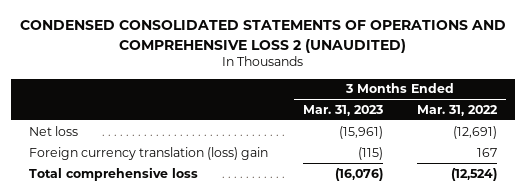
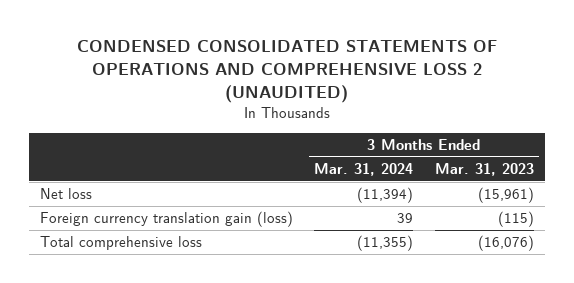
- | 3 Months Ended Mar. 31, 2023 | 3 Months Ended Mar. 31, 2022
+ | 3 Months Ended Mar. 31, 2024 | 3 Months Ended Mar. 31, 2023
- Foreign currency translation (loss) gain | (115) | 167
+ Foreign currency translation gain (loss) | 39 | (115)

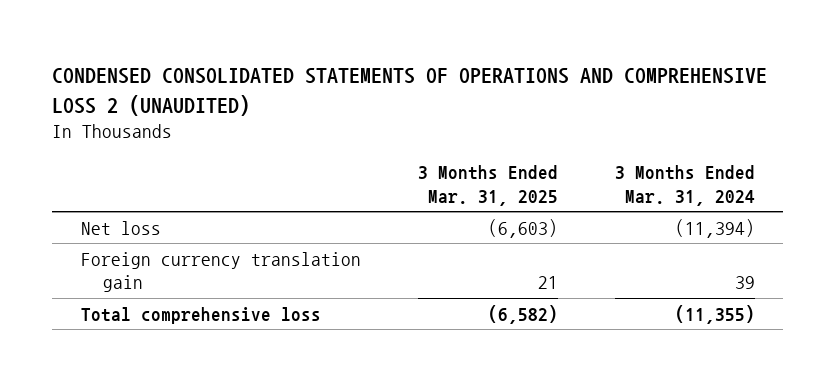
- | 3 Months Ended Mar. 31, 2024 | 3 Months Ended Mar. 31, 2023
+ | 3 Months Ended Mar. 31, 2025 | 3 Months Ended Mar. 31, 2024
- Foreign currency translation gain (loss) | 39 | (115)
+ Foreign currency translation gain | 21 | 39

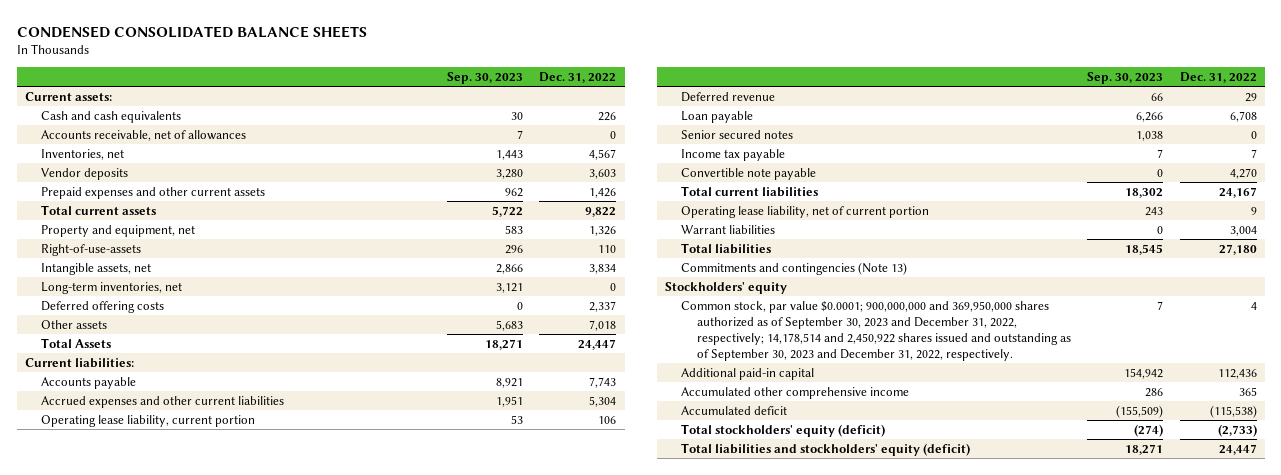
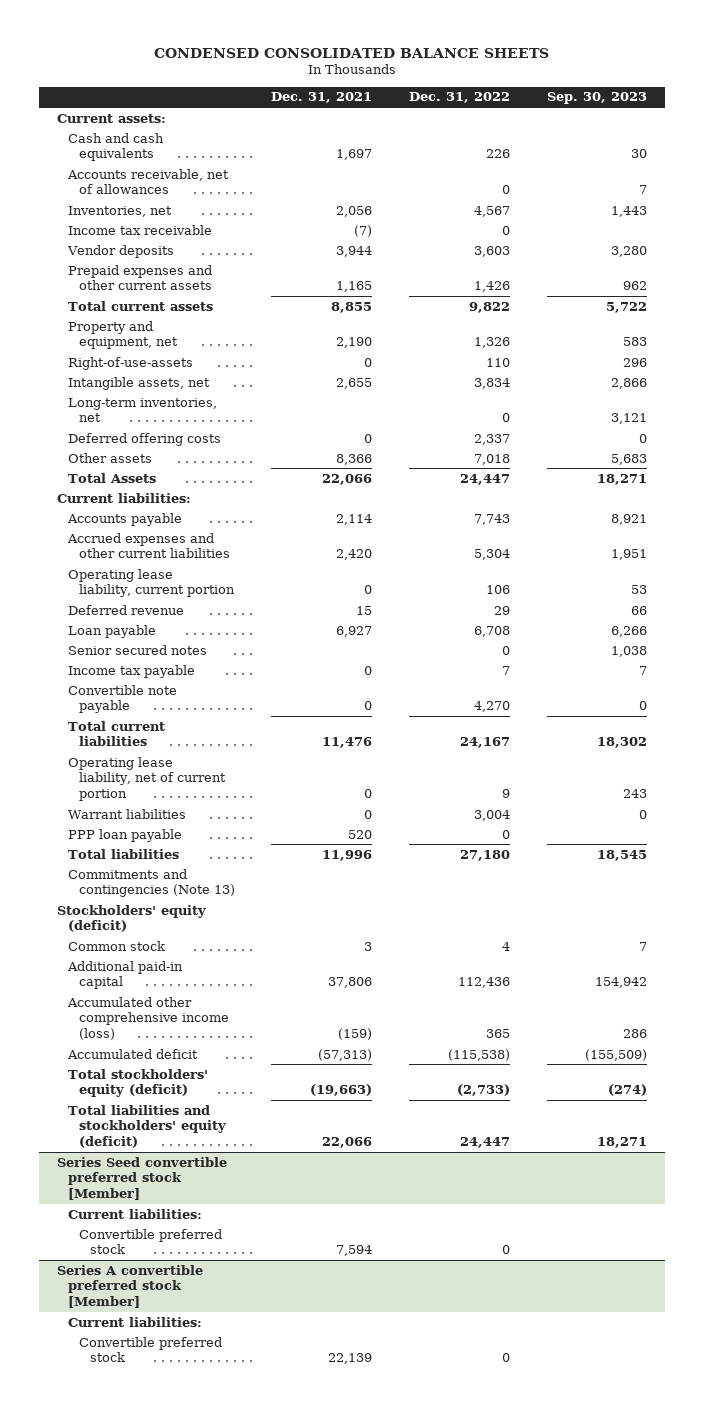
- | Sep. 30, 2023 | Dec. 31, 2022
+ | Dec. 31, 2021 | Dec. 31, 2022 | Sep. 30, 2023
+ Income tax receivable | (7) | 0 |
+ PPP loan payable | 520 | 0 |
- Stockholders' equity
- Common stock, par value $0.0001; 900,000,000 and 369,950,000 shares authorized as of September 30, 2023 and December 31, 2022, respectively; 14,178,514 and 2,450,922 shares issued and outstanding as of September 30, 2023 and December 31, 2022, respectively. | 7 | 4
+ Stockholders' equity (deficit)
+ Common stock | 3 | 4 | 7
- Accumulated other comprehensive income | 286 | 365
+ Accumulated other comprehensive income (loss) | (159) | 365 | 286
+ Series Seed convertible preferred stock [Member]
+ Current liabilities:
+ Convertible preferred stock | 7,594 | 0 |
+ Series A convertible preferred stock [Member]
+ Current liabilities:
+ Convertible preferred stock | 22,139 | 0 |

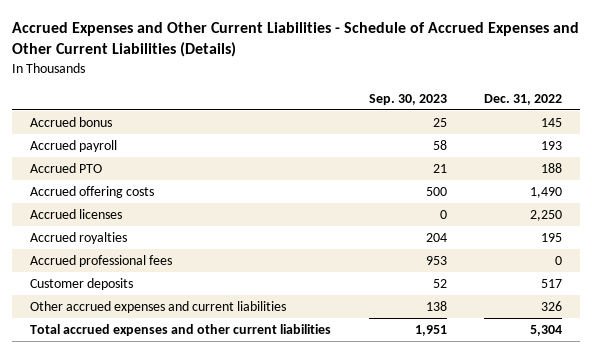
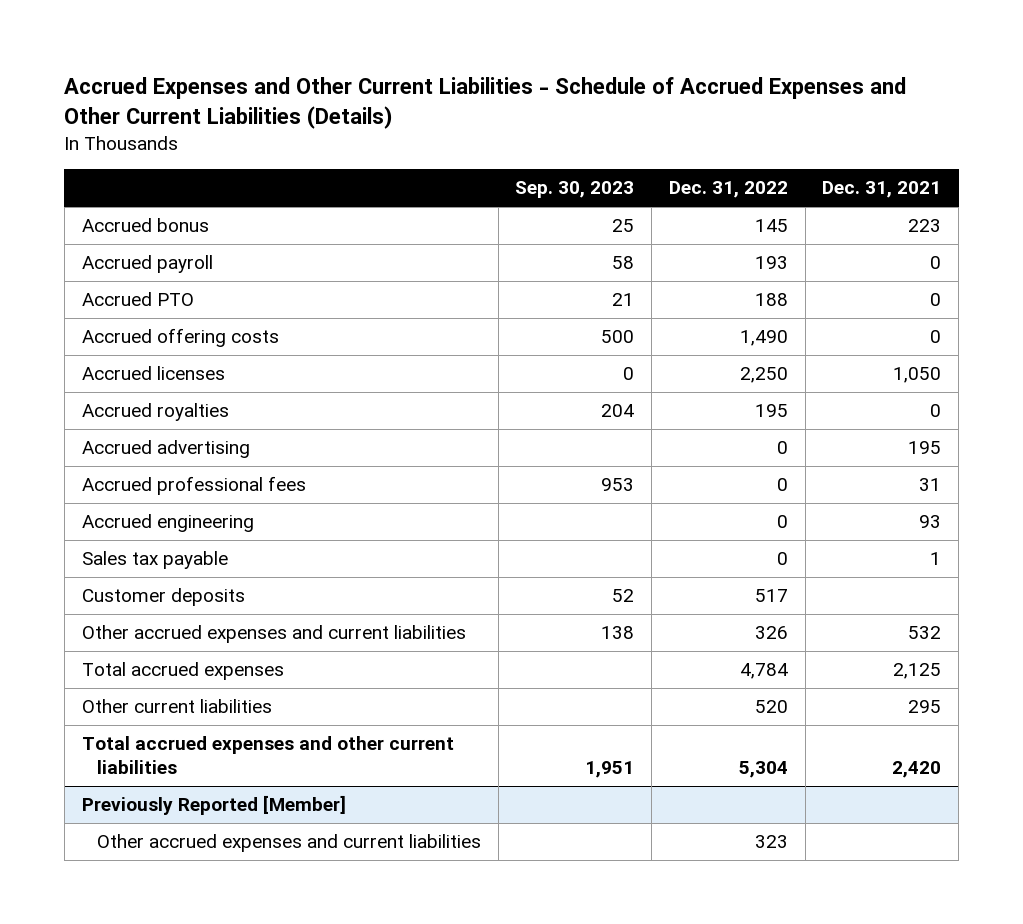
- | Sep. 30, 2023 | Dec. 31, 2022
+ | Sep. 30, 2023 | Dec. 31, 2022 | Dec. 31, 2021
+ Accrued advertising | | 0 | 195
+ Accrued engineering | | 0 | 93
+ Sales tax payable | | 0 | 1
+ Total accrued expenses | | 4,784 | 2,125
+ Other current liabilities | | 520 | 295
+ Previously Reported [Member]
+ Other accrued expenses and current liabilities | | 323 |

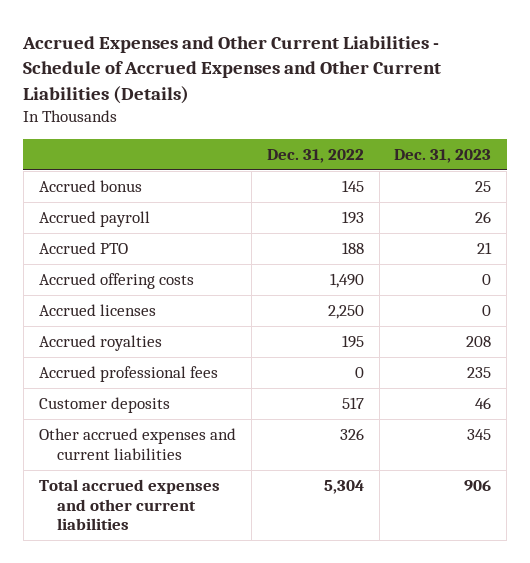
- | Sep. 30, 2023 | Dec. 31, 2022 | Dec. 31, 2021
+ | Dec. 31, 2022 | Dec. 31, 2023
- Accrued advertising | | 0 | 195
- Accrued engineering | | 0 | 93
- Sales tax payable | | 0 | 1
- Total accrued expenses | | 4,784 | 2,125
- Other current liabilities | | 520 | 295
- Previously Reported [Member]
- Other accrued expenses and current liabilities | | 323 |

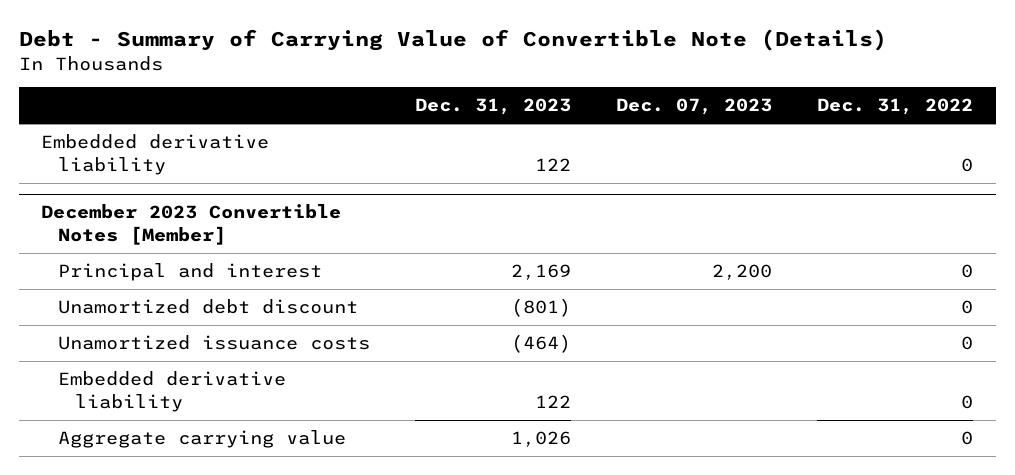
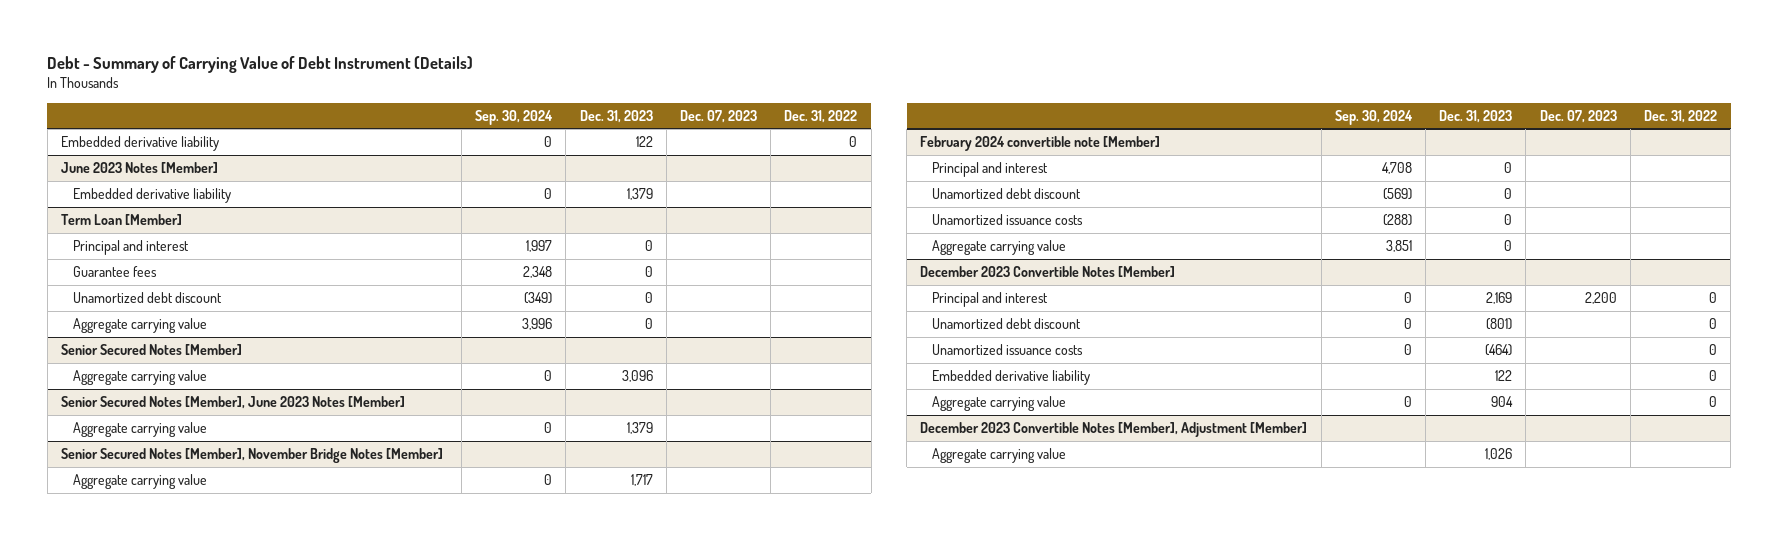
- Debt - Summary of Carrying Value of Convertible Note (Details)
+ Debt - Summary of Carrying Value of Debt Instrument (Details)
- | Dec. 31, 2023 | Dec. 07, 2023 | Dec. 31, 2022
+ | Sep. 30, 2024 | Dec. 31, 2023 | Dec. 07, 2023 | Dec. 31, 2022
+ June 2023 Notes [Member]
+ Embedded derivative liability | 0 | 1,379 | |
+ Term Loan [Member]
+ Principal and interest | 1,997 | 0 | |
+ Guarantee fees | 2,348 | 0 | |
+ Unamortized debt discount | (349) | 0 | |
+ Aggregate carrying value | 3,996 | 0 | |
+ Senior Secured Notes [Member]
+ Aggregate carrying value | 0 | 3,096 | |
+ Senior Secured Notes [Member], June 2023 Notes [Member]
+ Aggregate carrying value | 0 | 1,379 | |
+ Senior Secured Notes [Member], November Bridge Notes [Member]
+ Aggregate carrying value | 0 | 1,717 | |
+ February 2024 convertible note [Member]
+ Principal and interest | 4,708 | 0 | |
+ Unamortized debt discount | (569) | 0 | |
+ Unamortized issuance costs | (288) | 0 | |
+ Aggregate carrying value | 3,851 | 0 | |
@ December 2023 Convertible Notes [Member]
- Aggregate carrying value | 1,026 | | 0
+ Aggregate carrying value | 0 | 904 | | 0
+ December 2023 Convertible Notes [Member], Adjustment [Member]
+ Aggregate carrying value | | 1,026 | |

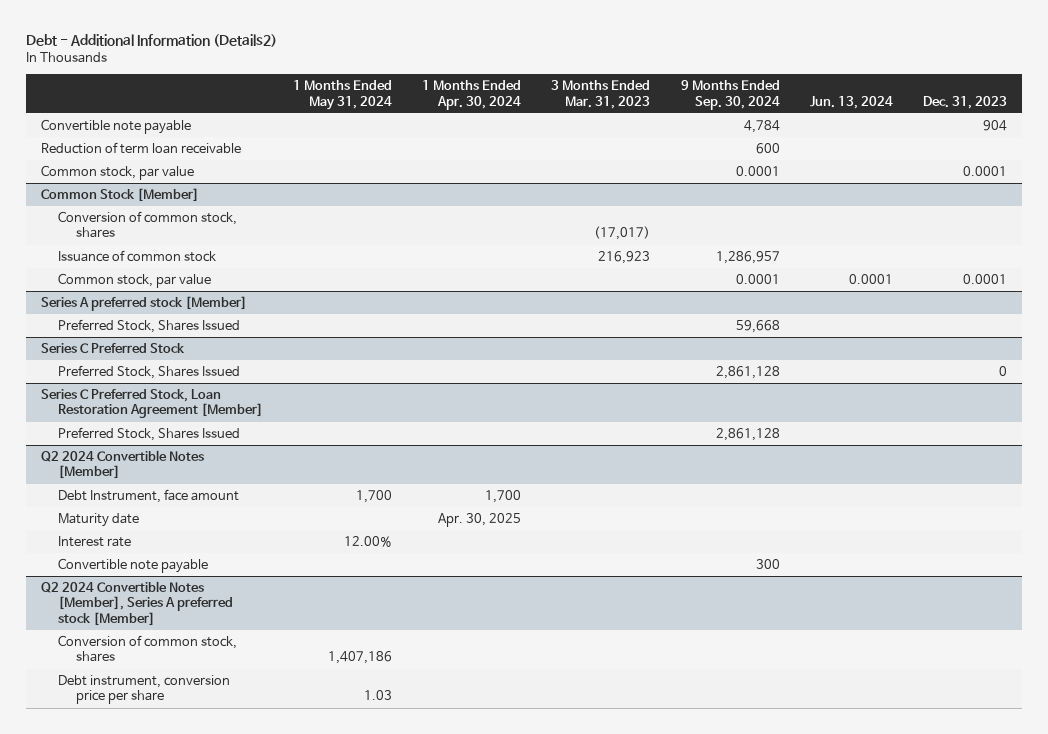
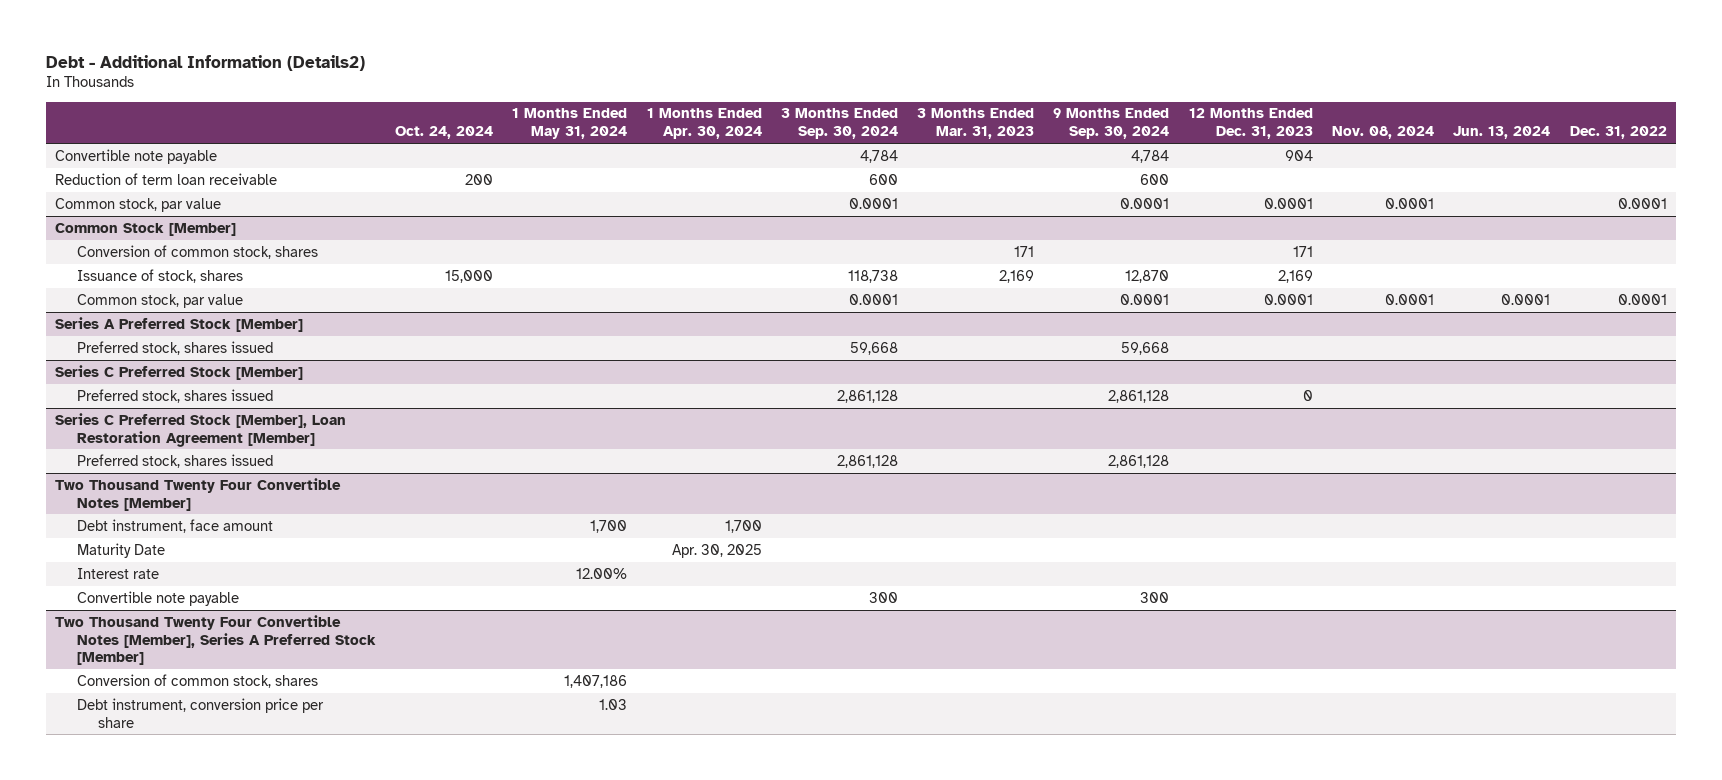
- | 1 Months Ended May 31, 2024 | 1 Months Ended Apr. 30, 2024 | 3 Months Ended Mar. 31, 2023 | 9 Months Ended Sep. 30, 2024 | Jun. 13, 2024 | Dec. 31, 2023
+ | Oct. 24, 2024 | 1 Months Ended May 31, 2024 | 1 Months Ended Apr. 30, 2024 | 3 Months Ended Sep. 30, 2024 | 3 Months Ended Mar. 31, 2023 | 9 Months Ended Sep. 30, 2024 | 12 Months Ended Dec. 31, 2023 | Nov. 08, 2024 | Jun. 13, 2024 | Dec. 31, 2022
@ Common Stock [Member]
- Conversion of common stock, shares | | | (17,017) | | |
- Issuance of common stock | | | 216,923 | 1,286,957 | |
+ Conversion of common stock, shares | | | | | 171 | | 171 | | |
+ Issuance of stock, shares | 15,000 | | | 118,738 | 2,169 | 12,870 | 2,169 | | |
- Series A preferred stock [Member]
- Preferred Stock, Shares Issued | | | | 59,668 | |
- Series C Preferred Stock
- Preferred Stock, Shares Issued | | | | 2,861,128 | | 0
- Series C Preferred Stock, Loan Restoration Agreement [Member]
- Preferred Stock, Shares Issued | | | | 2,861,128 | |
- Q2 2024 Convertible Notes [Member]
- Debt Instrument, face amount | 1,700 | 1,700 | | | |
- Maturity date | | Apr. 30, 2025 | | | |
+ Series A Preferred Stock [Member]
+ Preferred stock, shares issued | | | | 59,668 | | 59,668 | | | |
+ Series C Preferred Stock [Member]
+ Preferred stock, shares issued | | | | 2,861,128 | | 2,861,128 | 0 | | |
+ Series C Preferred Stock [Member], Loan Restoration Agreement [Member]
+ Preferred stock, shares issued | | | | 2,861,128 | | 2,861,128 | | | |
+ Two Thousand Twenty Four Convertible Notes [Member]
+ Debt instrument, face amount | | 1,700 | 1,700 | | | | | | |
+ Maturity Date | | | Apr. 30, 2025 | | | | | | |
- Q2 2024 Convertible Notes [Member], Series A preferred stock [Member]
+ Two Thousand Twenty Four Convertible Notes [Member], Series A Preferred Stock [Member]

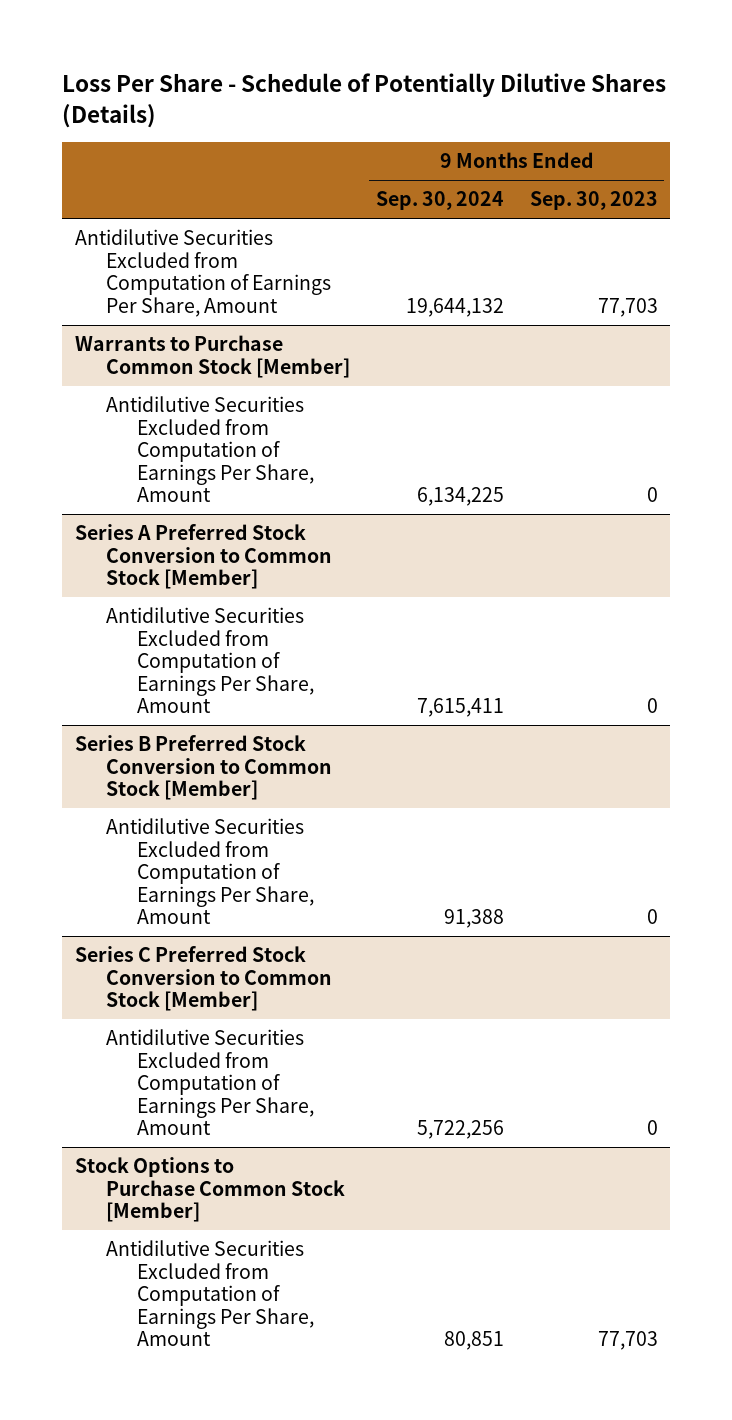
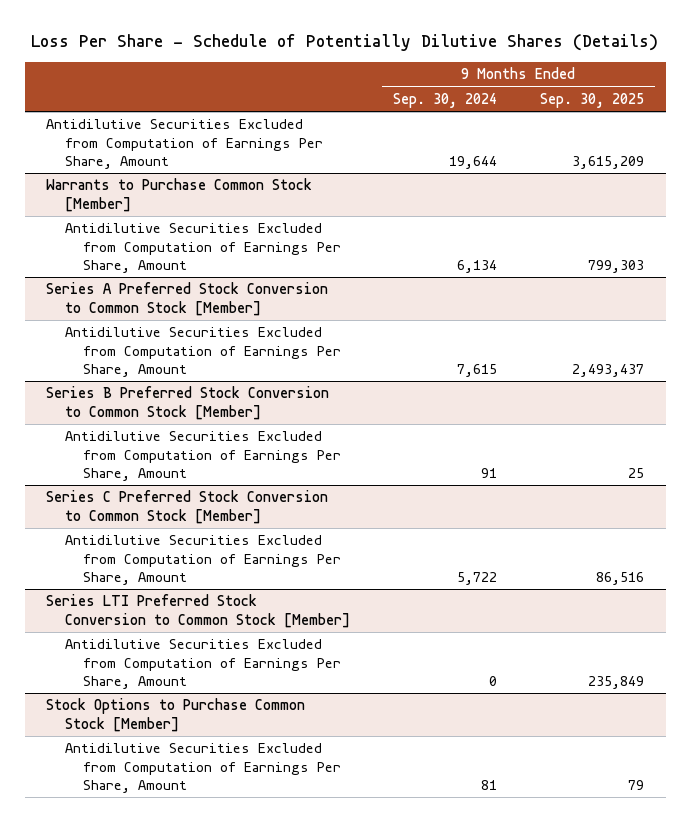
- | 9 Months Ended Sep. 30, 2024 | 9 Months Ended Sep. 30, 2023
+ | 9 Months Ended Sep. 30, 2024 | 9 Months Ended Sep. 30, 2025
- Antidilutive Securities Excluded from Computation of Earnings Per Share, Amount | 19,644,132 | 77,703
+ Antidilutive Securities Excluded from Computation of Earnings Per Share, Amount | 19,644 | 3,615,209
@ Warrants to Purchase Common Stock [Member]
- Antidilutive Securities Excluded from Computation of Earnings Per Share, Amount | 6,134,225 | 0
+ Antidilutive Securities Excluded from Computation of Earnings Per Share, Amount | 6,134 | 799,303
@ Series A Preferred Stock Conversion to Common Stock [Member]
- Antidilutive Securities Excluded from Computation of Earnings Per Share, Amount | 7,615,411 | 0
+ Antidilutive Securities Excluded from Computation of Earnings Per Share, Amount | 7,615 | 2,493,437
@ Series B Preferred Stock Conversion to Common Stock [Member]
- Antidilutive Securities Excluded from Computation of Earnings Per Share, Amount | 91,388 | 0
+ Antidilutive Securities Excluded from Computation of Earnings Per Share, Amount | 91 | 25
@ Series C Preferred Stock Conversion to Common Stock [Member]
- Antidilutive Securities Excluded from Computation of Earnings Per Share, Amount | 5,722,256 | 0
+ Antidilutive Securities Excluded from Computation of Earnings Per Share, Amount | 5,722 | 86,516
+ Series LTI Preferred Stock Conversion to Common Stock [Member]
+ Antidilutive Securities Excluded from Computation of Earnings Per Share, Amount | 0 | 235,849
@ Stock Options to Purchase Common Stock [Member]
- Antidilutive Securities Excluded from Computation of Earnings Per Share, Amount | 80,851 | 77,703
+ Antidilutive Securities Excluded from Computation of Earnings Per Share, Amount | 81 | 79

